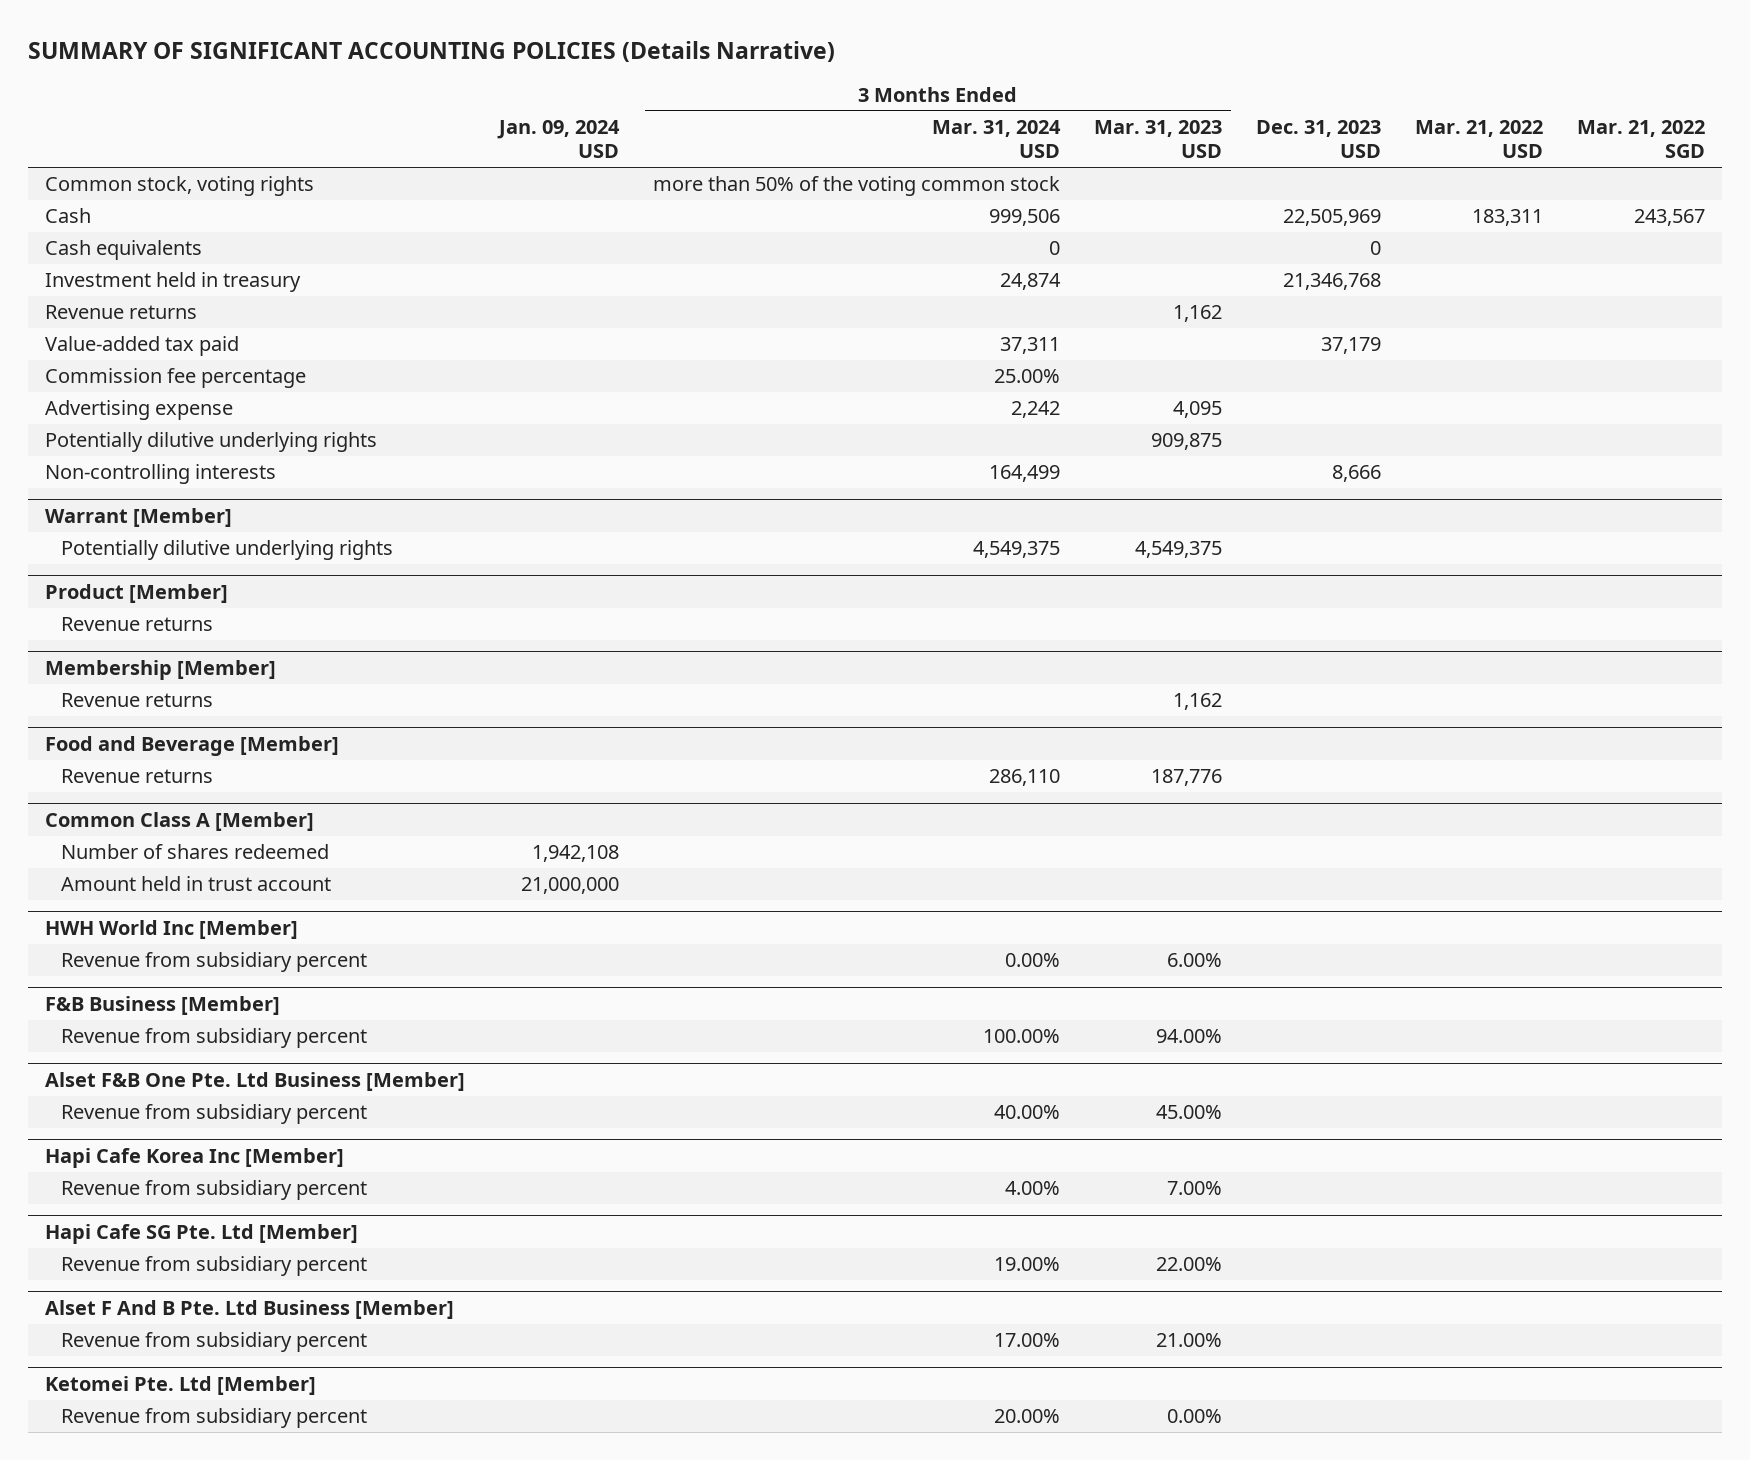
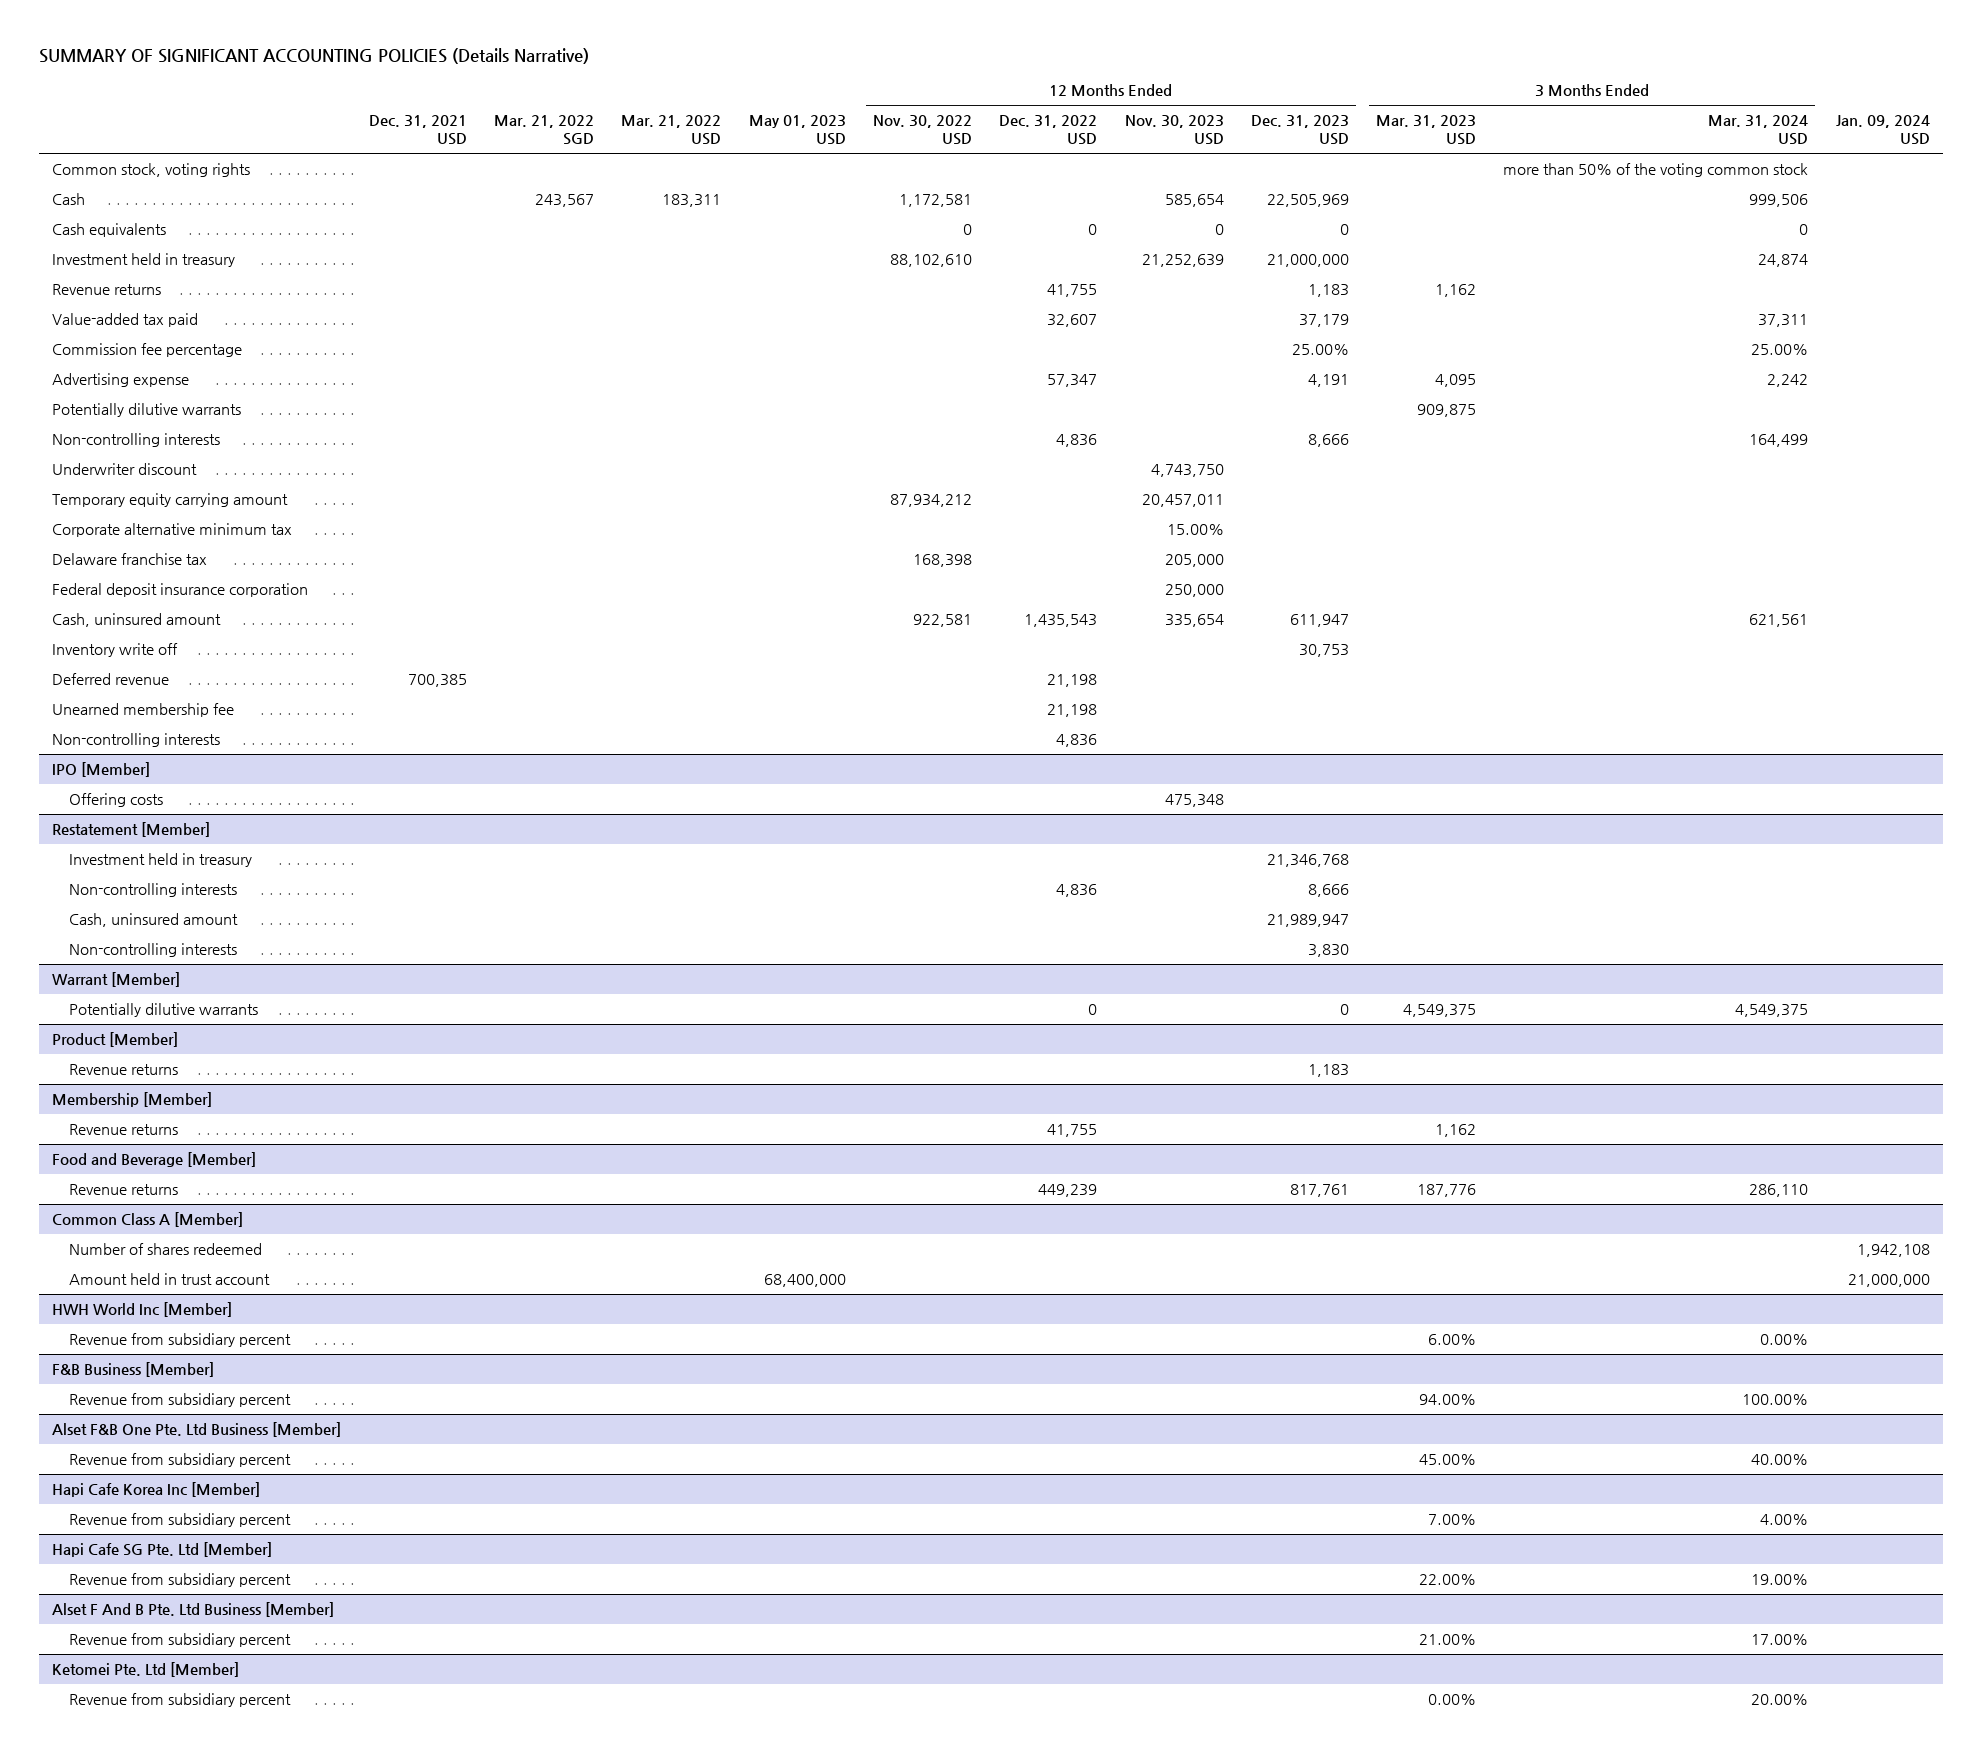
- | Jan. 09, 2024 USD | 3 Months Ended Mar. 31, 2024 USD | 3 Months Ended Mar. 31, 2023 USD | Dec. 31, 2023 USD | Mar. 21, 2022 USD | Mar. 21, 2022 SGD
+ | Dec. 31, 2021 USD | Mar. 21, 2022 SGD | Mar. 21, 2022 USD | May 01, 2023 USD | 12 Months Ended Nov. 30, 2022 USD | 12 Months Ended Dec. 31, 2022 USD | 12 Months Ended Nov. 30, 2023 USD | 12 Months Ended Dec. 31, 2023 USD | 3 Months Ended Mar. 31, 2023 USD | 3 Months Ended Mar. 31, 2024 USD | Jan. 09, 2024 USD
- Potentially dilutive underlying rights | | | 909,875 | | |
+ Potentially dilutive warrants | | | | | | | | | 909,875 | |
+ Underwriter discount | | | | | | | 4,743,750 | | | |
+ Temporary equity carrying amount | | | | | 87,934,212 | | 20,457,011 | | | |
+ Corporate alternative minimum tax | | | | | | | 15.00% | | | |
+ Delaware franchise tax | | | | | 168,398 | | 205,000 | | | |
+ Federal deposit insurance corporation | | | | | | | 250,000 | | | |
+ Cash, uninsured amount | | | | | 922,581 | 1,435,543 | 335,654 | 611,947 | | 621,561 |
+ Inventory write off | | | | | | | | 30,753 | | |
+ Deferred revenue | 700,385 | | | | | 21,198 | | | | |
+ Unearned membership fee | | | | | | 21,198 | | | | |
+ Non-controlling interests | | | | | | 4,836 | | | | |
+ IPO [Member]
+ Offering costs | | | | | | | 475,348 | | | |
+ Restatement [Member]
+ Investment held in treasury | | | | | | | | 21,346,768 | | |
+ Non-controlling interests | | | | | | 4,836 | | 8,666 | | |
+ Cash, uninsured amount | | | | | | | | 21,989,947 | | |
+ Non-controlling interests | | | | | | | | 3,830 | | |
@ Warrant [Member]
- Potentially dilutive underlying rights | | 4,549,375 | 4,549,375 | | |
+ Potentially dilutive warrants | | | | | | 0 | | 0 | 4,549,375 | 4,549,375 |

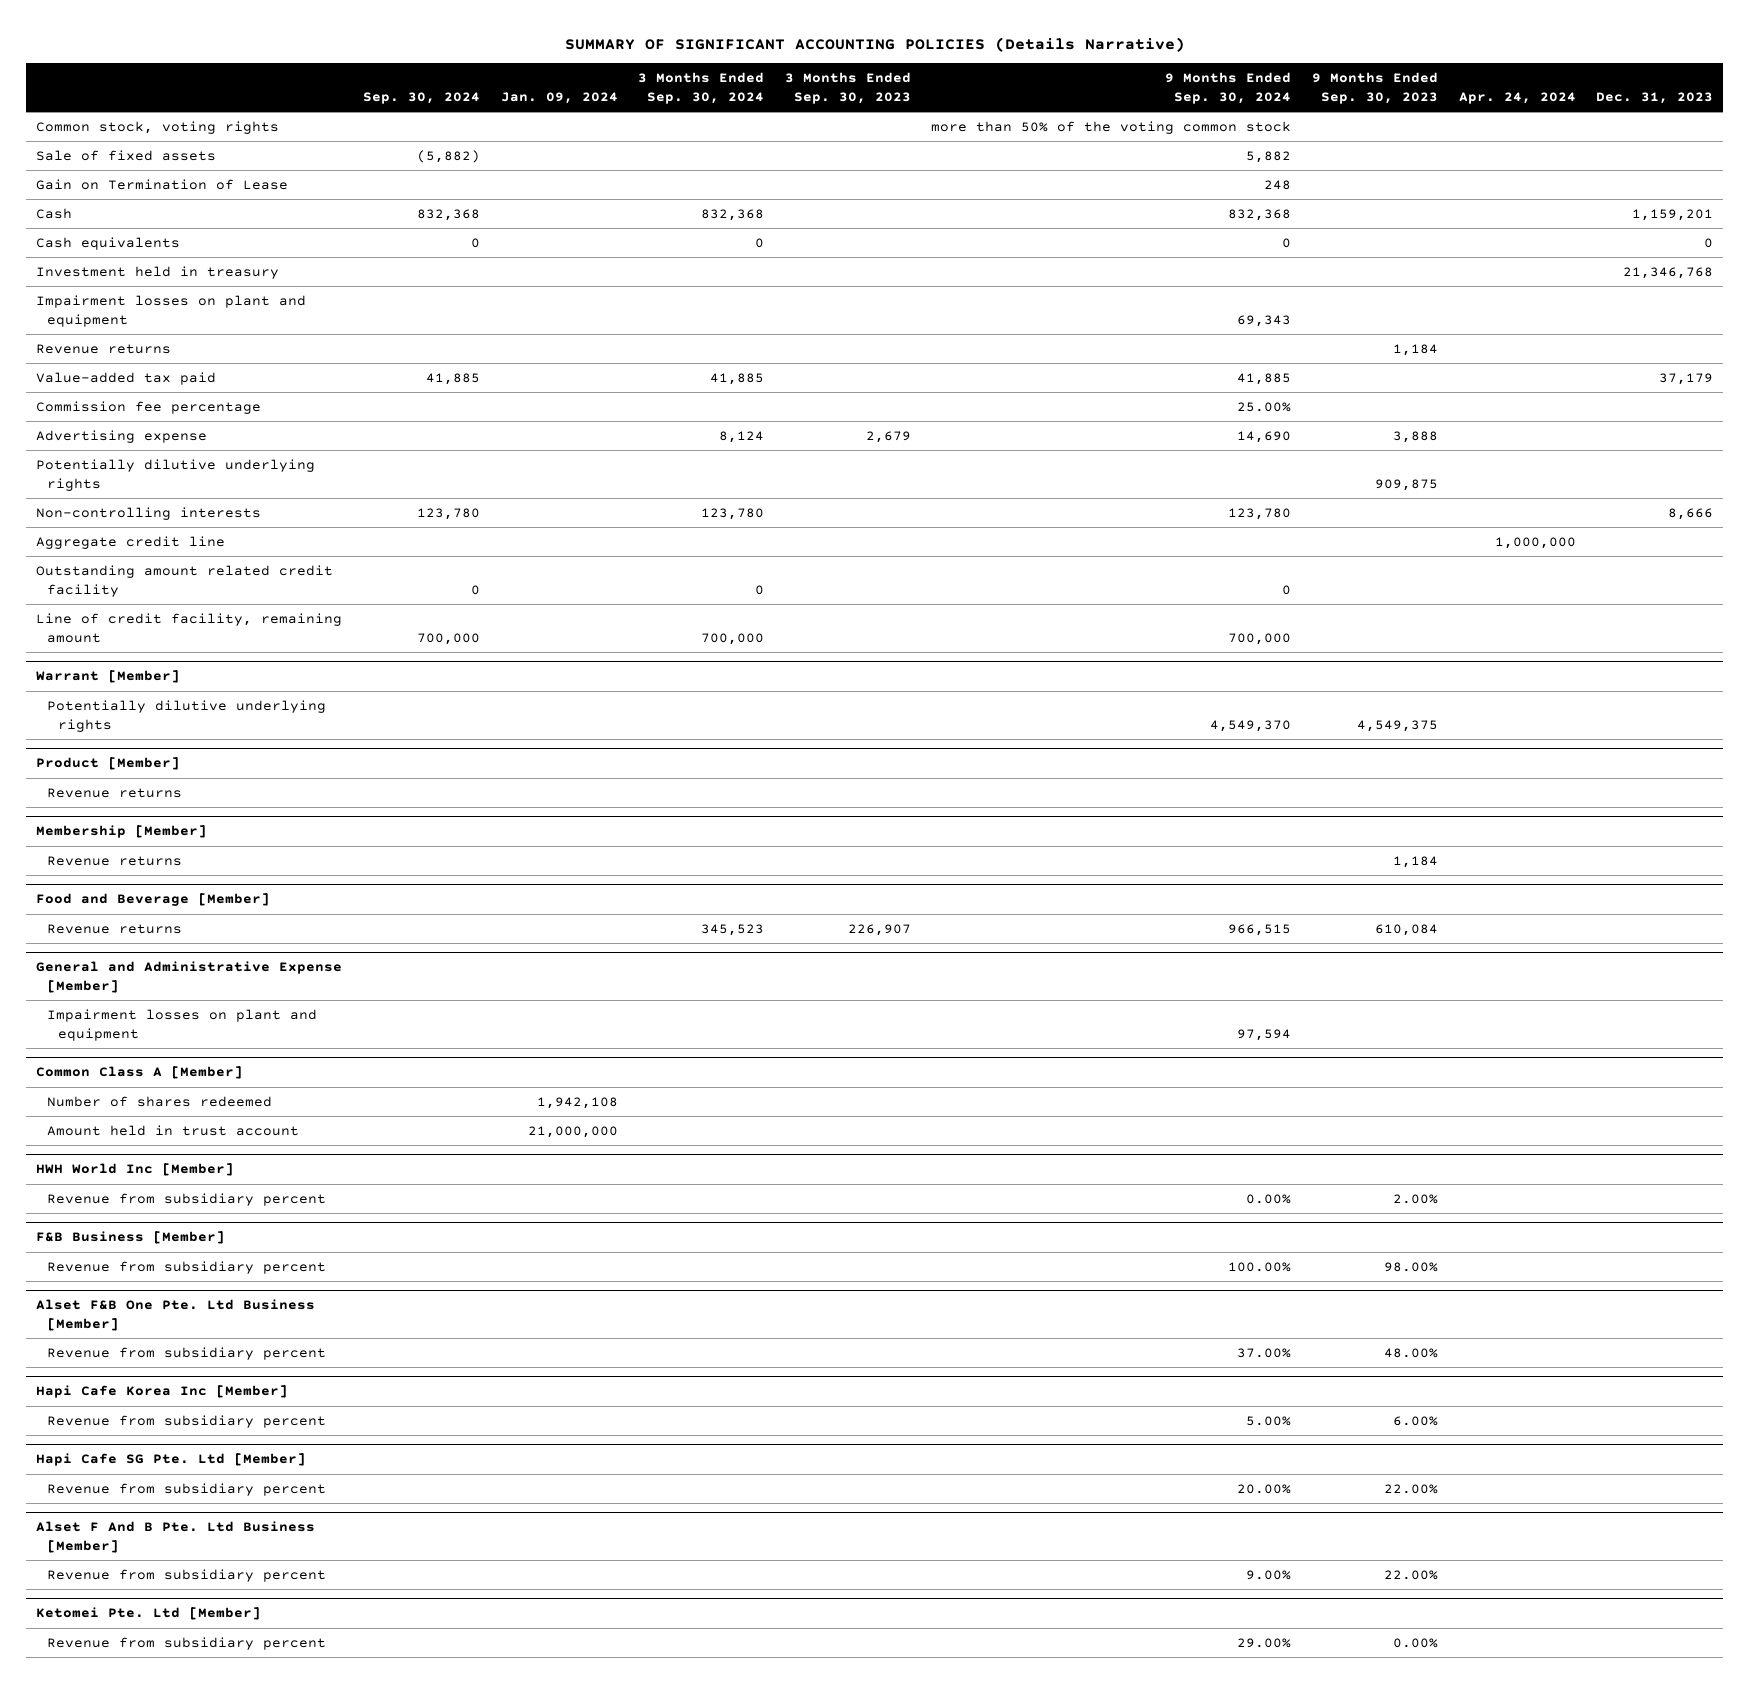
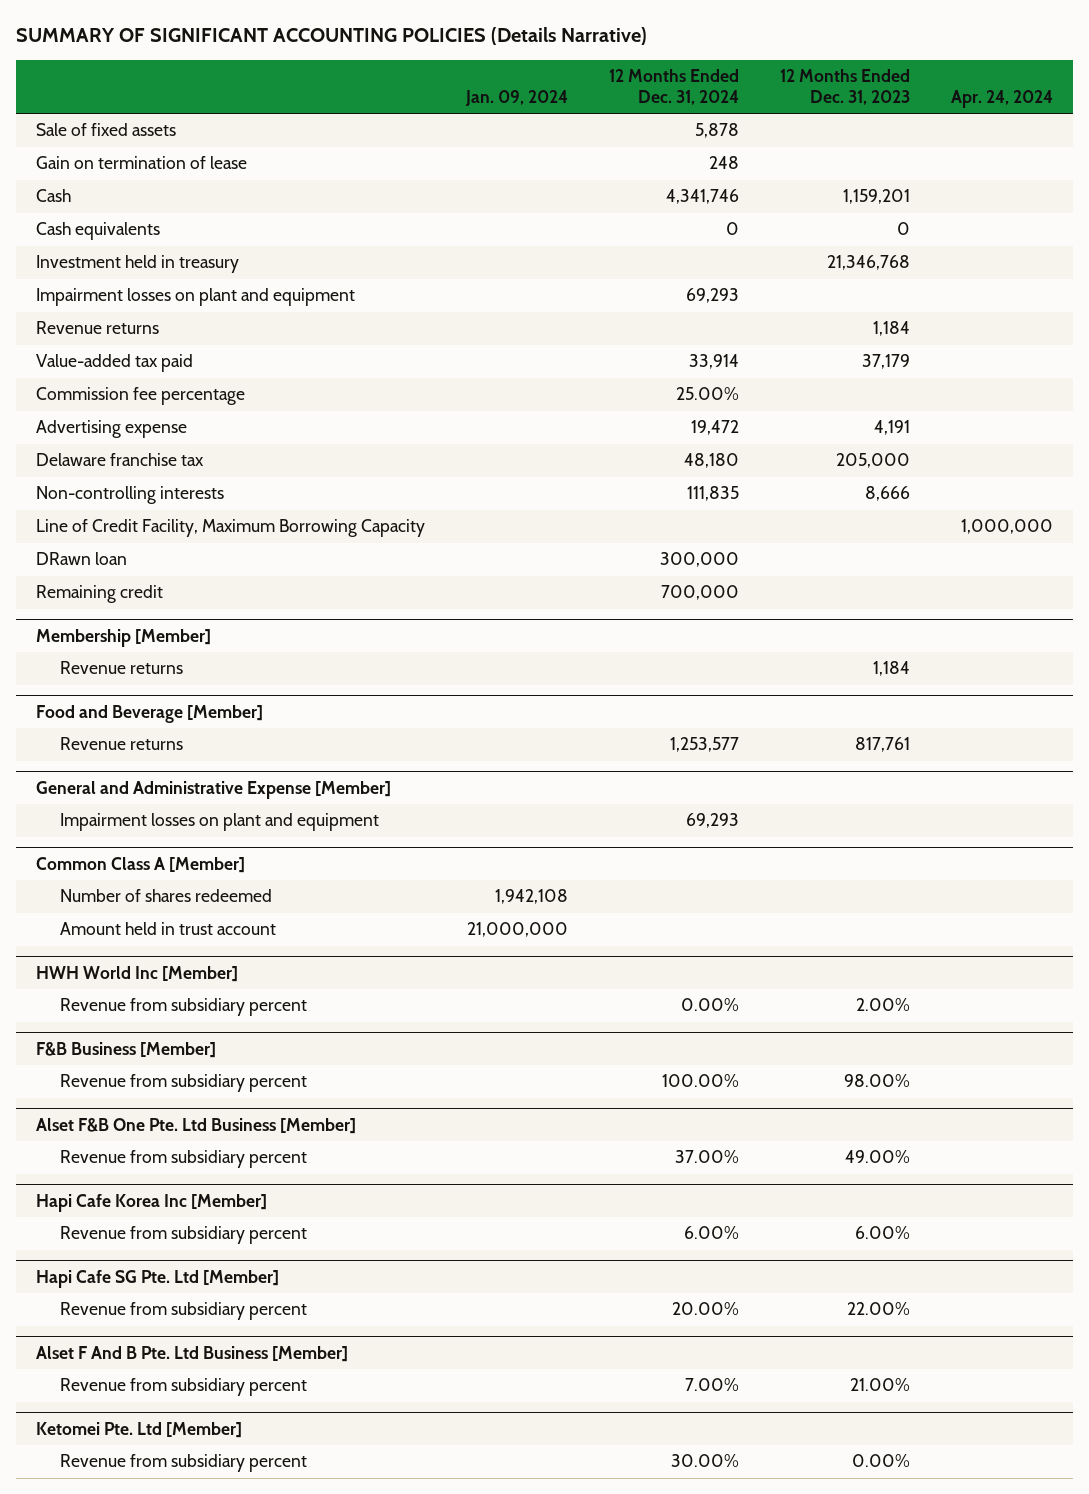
- | Sep. 30, 2024 | Jan. 09, 2024 | 3 Months Ended Sep. 30, 2024 | 3 Months Ended Sep. 30, 2023 | 9 Months Ended Sep. 30, 2024 | 9 Months Ended Sep. 30, 2023 | Apr. 24, 2024 | Dec. 31, 2023
+ | Jan. 09, 2024 | 12 Months Ended Dec. 31, 2024 | 12 Months Ended Dec. 31, 2023 | Apr. 24, 2024
- Common stock, voting rights | | | | | more than 50% of the voting common stock | | |
- Gain on Termination of Lease | | | | | 248 | | |
+ Gain on termination of lease | | 248 | |
- Potentially dilutive underlying rights | | | | | | 909,875 | |
+ Delaware franchise tax | | 48,180 | 205,000 |
- Aggregate credit line | | | | | | | 1,000,000 |
- Outstanding amount related credit facility | 0 | | 0 | | 0 | | |
- Line of credit facility, remaining amount | 700,000 | | 700,000 | | 700,000 | | |
- Warrant [Member]
- Potentially dilutive underlying rights | | | | | 4,549,370 | 4,549,375 | |
- Product [Member]
- Revenue returns
+ Line of Credit Facility, Maximum Borrowing Capacity | | | | 1,000,000
+ DRawn loan | | 300,000 | |
+ Remaining credit | | 700,000 | |

